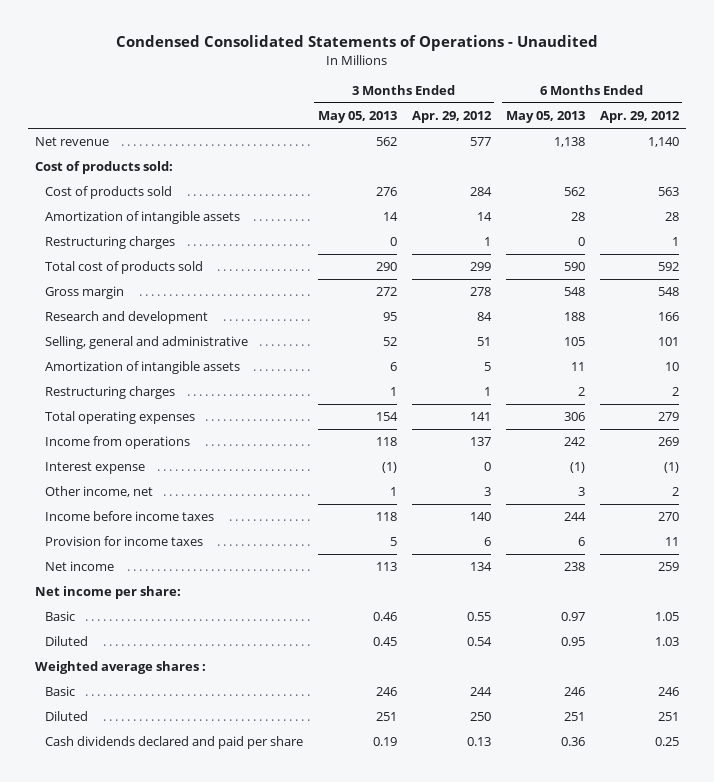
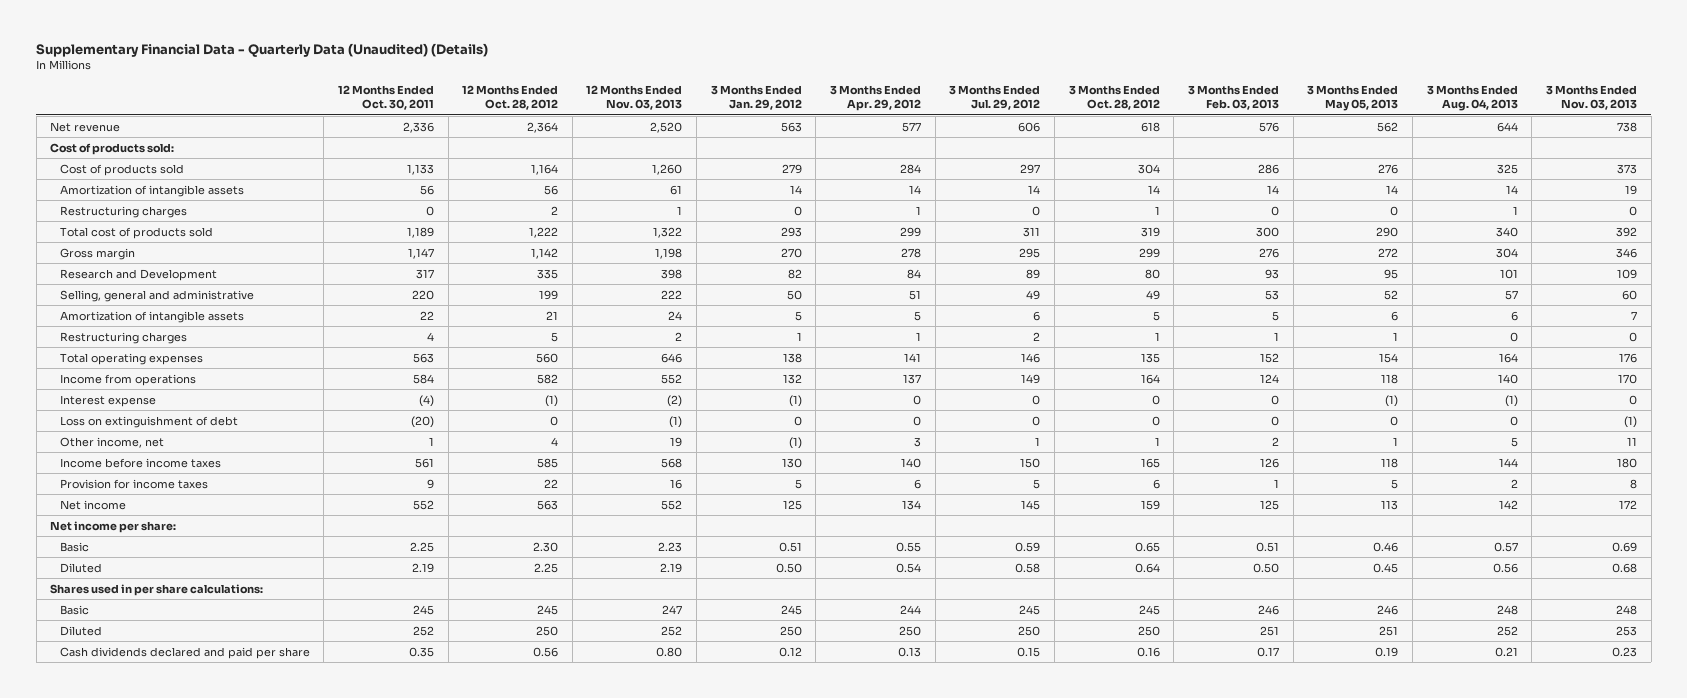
- Condensed Consolidated Statements of Operations - Unaudited
+ Supplementary Financial Data - Quarterly Data (Unaudited) (Details)
- | 3 Months Ended May 05, 2013 | 3 Months Ended Apr. 29, 2012 | 6 Months Ended May 05, 2013 | 6 Months Ended Apr. 29, 2012
+ | 12 Months Ended Oct. 30, 2011 | 12 Months Ended Oct. 28, 2012 | 12 Months Ended Nov. 03, 2013 | 3 Months Ended Jan. 29, 2012 | 3 Months Ended Apr. 29, 2012 | 3 Months Ended Jul. 29, 2012 | 3 Months Ended Oct. 28, 2012 | 3 Months Ended Feb. 03, 2013 | 3 Months Ended May 05, 2013 | 3 Months Ended Aug. 04, 2013 | 3 Months Ended Nov. 03, 2013
- Research and development | 95 | 84 | 188 | 166
+ Research and Development | 317 | 335 | 398 | 82 | 84 | 89 | 80 | 93 | 95 | 101 | 109
+ Loss on extinguishment of debt | (20) | 0 | (1) | 0 | 0 | 0 | 0 | 0 | 0 | 0 | (1)
- Weighted average shares :
+ Shares used in per share calculations:

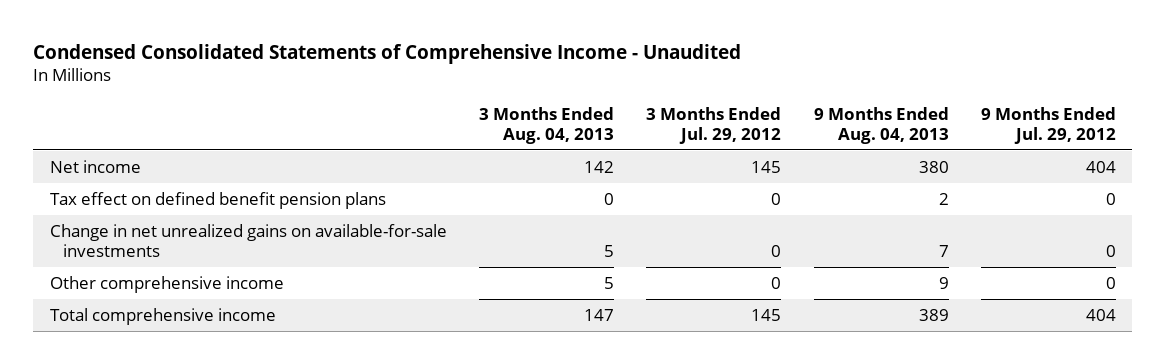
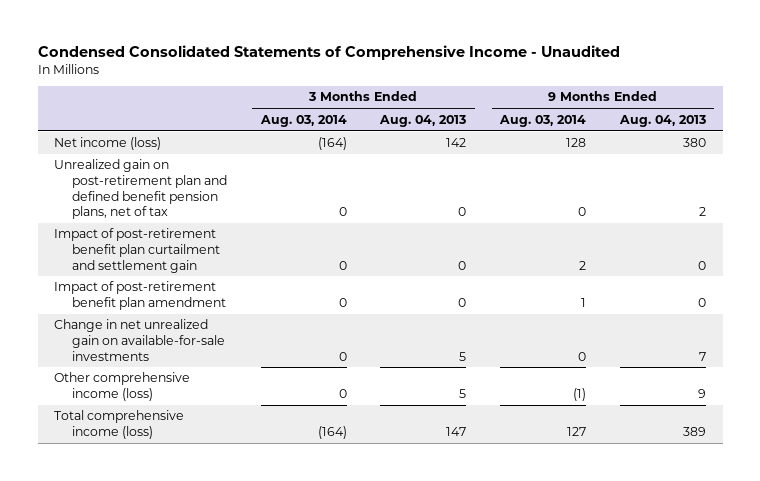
- | 3 Months Ended Aug. 04, 2013 | 3 Months Ended Jul. 29, 2012 | 9 Months Ended Aug. 04, 2013 | 9 Months Ended Jul. 29, 2012
+ | 3 Months Ended Aug. 03, 2014 | 3 Months Ended Aug. 04, 2013 | 9 Months Ended Aug. 03, 2014 | 9 Months Ended Aug. 04, 2013
- Net income | 142 | 145 | 380 | 404
- Tax effect on defined benefit pension plans | 0 | 0 | 2 | 0
- Change in net unrealized gains on available-for-sale investments | 5 | 0 | 7 | 0
- Other comprehensive income | 5 | 0 | 9 | 0
- Total comprehensive income | 147 | 145 | 389 | 404
+ Net income (loss) | (164) | 142 | 128 | 380
+ Unrealized gain on post-retirement plan and defined benefit pension plans, net of tax | 0 | 0 | 0 | 2
+ Impact of post-retirement benefit plan curtailment and settlement gain | 0 | 0 | 2 | 0
+ Impact of post-retirement benefit plan amendment | 0 | 0 | 1 | 0
+ Change in net unrealized gain on available-for-sale investments | 0 | 5 | 0 | 7
+ Other comprehensive income (loss) | 0 | 5 | (1) | 9
+ Total comprehensive income (loss) | (164) | 147 | 127 | 389

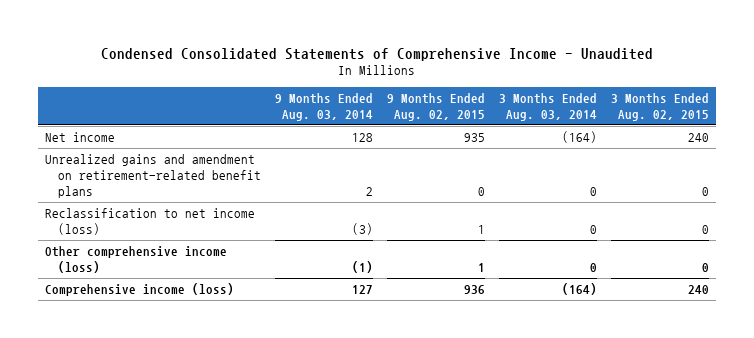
- | 3 Months Ended Aug. 03, 2014 | 3 Months Ended Aug. 04, 2013 | 9 Months Ended Aug. 03, 2014 | 9 Months Ended Aug. 04, 2013
+ | 9 Months Ended Aug. 03, 2014 | 9 Months Ended Aug. 02, 2015 | 3 Months Ended Aug. 03, 2014 | 3 Months Ended Aug. 02, 2015
- Net income (loss) | (164) | 142 | 128 | 380
- Unrealized gain on post-retirement plan and defined benefit pension plans, net of tax | 0 | 0 | 0 | 2
- Impact of post-retirement benefit plan curtailment and settlement gain | 0 | 0 | 2 | 0
- Impact of post-retirement benefit plan amendment | 0 | 0 | 1 | 0
- Change in net unrealized gain on available-for-sale investments | 0 | 5 | 0 | 7
+ Net income | 128 | 935 | (164) | 240
+ Unrealized gains and amendment on retirement-related benefit plans | 2 | 0 | 0 | 0
+ Reclassification to net income (loss) | (3) | 1 | 0 | 0
- Total comprehensive income (loss) | (164) | 147 | 127 | 389
+ Comprehensive income (loss) | 127 | 936 | (164) | 240

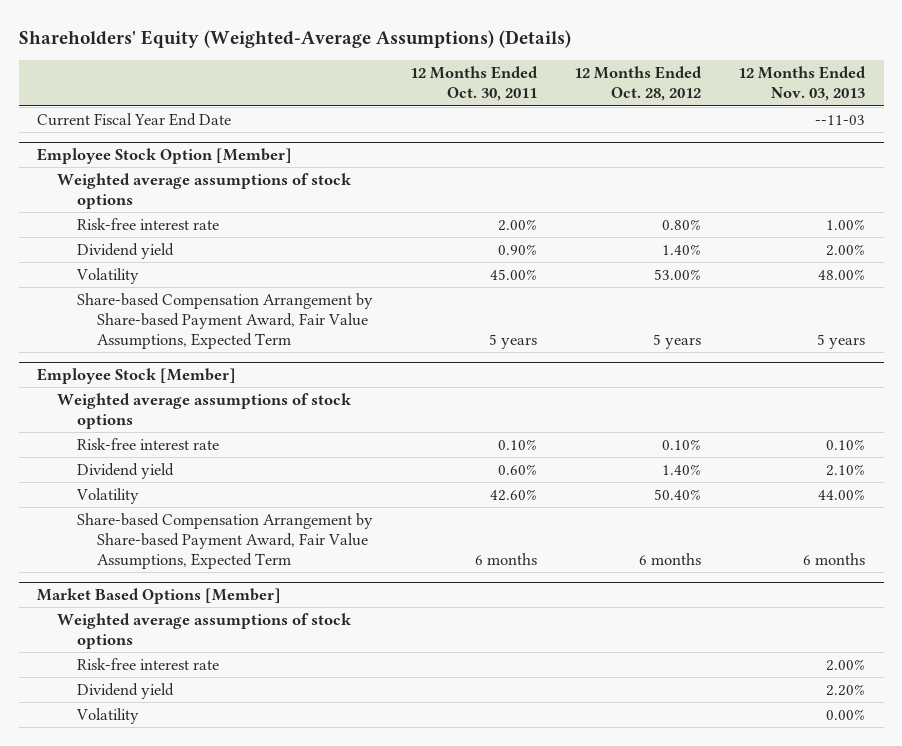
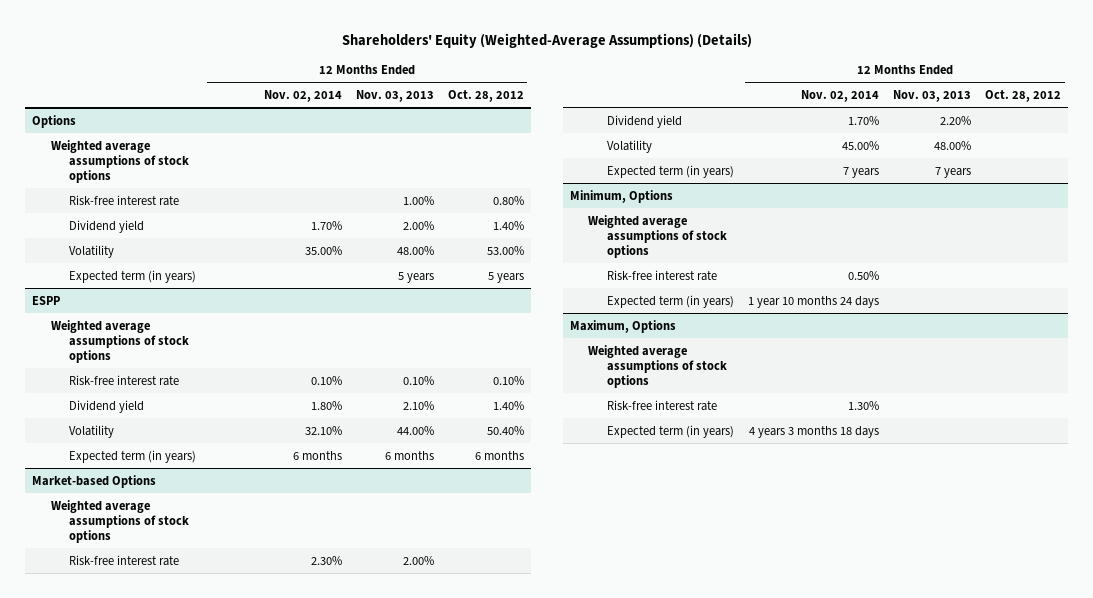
- | 12 Months Ended Oct. 30, 2011 | 12 Months Ended Oct. 28, 2012 | 12 Months Ended Nov. 03, 2013
+ | 12 Months Ended Nov. 02, 2014 | 12 Months Ended Nov. 03, 2013 | 12 Months Ended Oct. 28, 2012
- Current Fiscal Year End Date | | | --11-03
- Employee Stock Option [Member]
+ Options
- Share-based Compensation Arrangement by Share-based Payment Award, Fair Value Assumptions, Expected Term | 5 years | 5 years | 5 years
- Employee Stock [Member]
+ Expected term (in years) | | 5 years | 5 years
+ ESPP
- Share-based Compensation Arrangement by Share-based Payment Award, Fair Value Assumptions, Expected Term | 6 months | 6 months | 6 months
- Market Based Options [Member]
+ Expected term (in years) | 6 months | 6 months | 6 months
+ Market-based Options
- Volatility | | | 0.00%
+ Volatility | 45.00% | 48.00% |
+ Expected term (in years) | 7 years | 7 years |
+ Minimum, Options
+ Weighted average assumptions of stock options
+ Risk-free interest rate | 0.50% | |
+ Expected term (in years) | 1 year 10 months 24 days | |
+ Maximum, Options
+ Weighted average assumptions of stock options
+ Risk-free interest rate | 1.30% | |
+ Expected term (in years) | 4 years 3 months 18 days | |

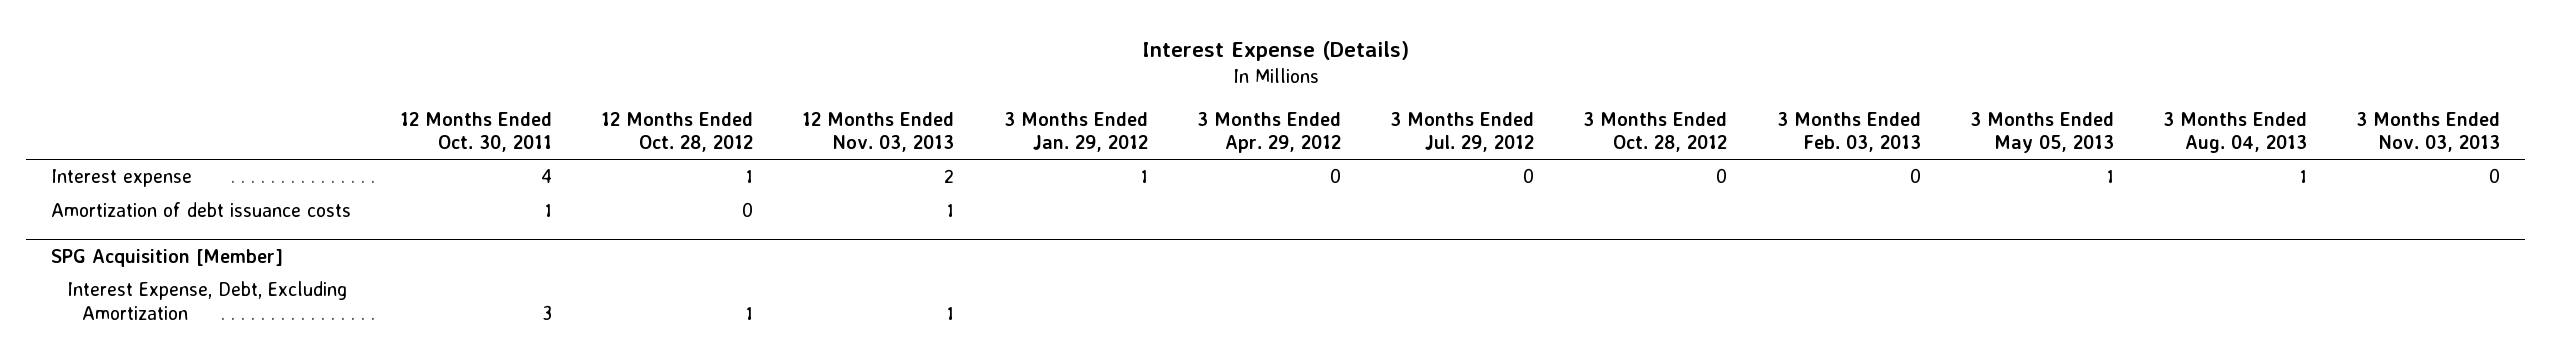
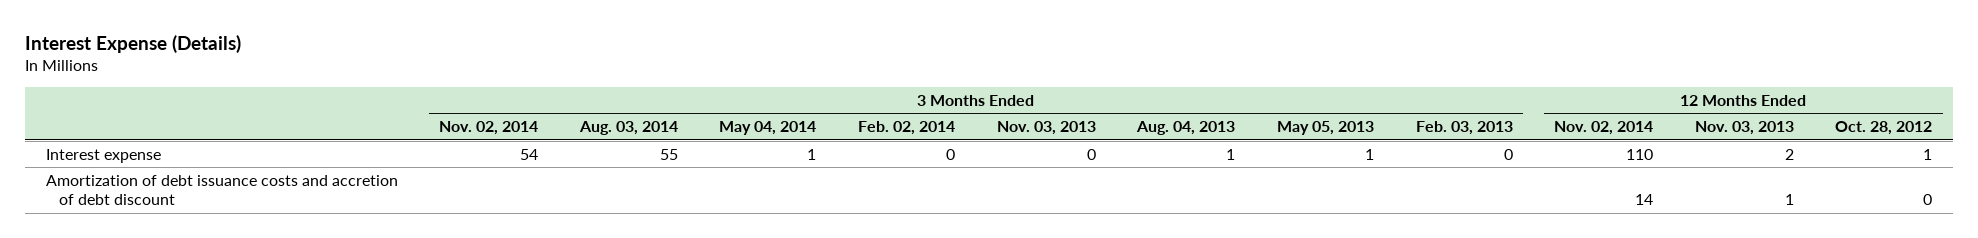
- | 12 Months Ended Oct. 30, 2011 | 12 Months Ended Oct. 28, 2012 | 12 Months Ended Nov. 03, 2013 | 3 Months Ended Jan. 29, 2012 | 3 Months Ended Apr. 29, 2012 | 3 Months Ended Jul. 29, 2012 | 3 Months Ended Oct. 28, 2012 | 3 Months Ended Feb. 03, 2013 | 3 Months Ended May 05, 2013 | 3 Months Ended Aug. 04, 2013 | 3 Months Ended Nov. 03, 2013
+ | 3 Months Ended Nov. 02, 2014 | 3 Months Ended Aug. 03, 2014 | 3 Months Ended May 04, 2014 | 3 Months Ended Feb. 02, 2014 | 3 Months Ended Nov. 03, 2013 | 3 Months Ended Aug. 04, 2013 | 3 Months Ended May 05, 2013 | 3 Months Ended Feb. 03, 2013 | 12 Months Ended Nov. 02, 2014 | 12 Months Ended Nov. 03, 2013 | 12 Months Ended Oct. 28, 2012
- Amortization of debt issuance costs | 1 | 0 | 1 | | | | | | | |
- SPG Acquisition [Member]
- Interest Expense, Debt, Excluding Amortization | 3 | 1 | 1 | | | | | | | |
+ Amortization of debt issuance costs and accretion of debt discount | | | | | | | | | 14 | 1 | 0

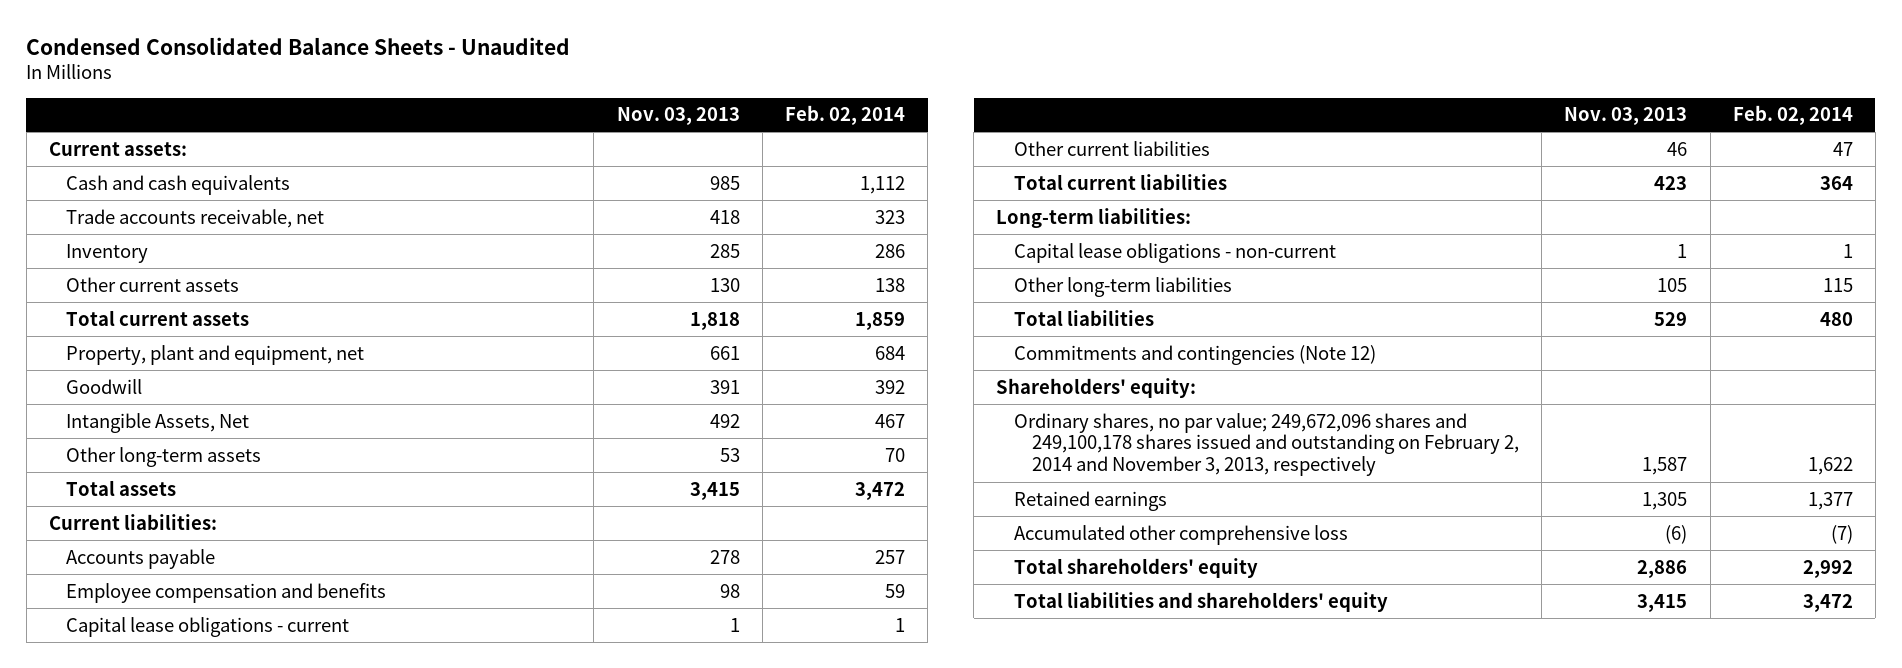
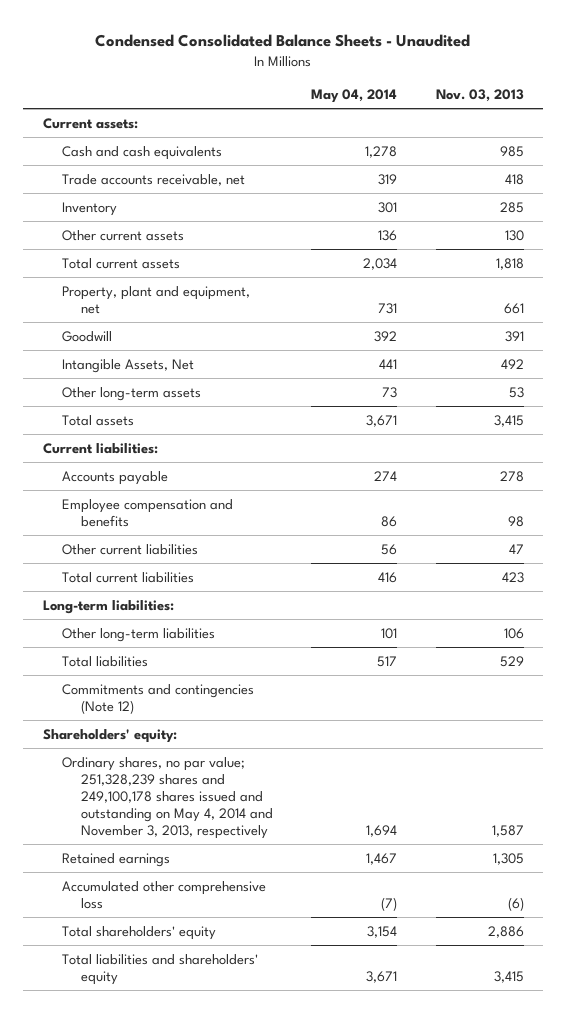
- | Nov. 03, 2013 | Feb. 02, 2014
+ | May 04, 2014 | Nov. 03, 2013
- Capital lease obligations - current | 1 | 1
- Other current liabilities | 46 | 47
+ Other current liabilities | 56 | 47
- Capital lease obligations - non-current | 1 | 1
- Other long-term liabilities | 105 | 115
+ Other long-term liabilities | 101 | 106
- Ordinary shares, no par value; 249,672,096 shares and 249,100,178 shares issued and outstanding on February 2, 2014 and November 3, 2013, respectively | 1,587 | 1,622
+ Ordinary shares, no par value; 251,328,239 shares and 249,100,178 shares issued and outstanding on May 4, 2014 and November 3, 2013, respectively | 1,694 | 1,587

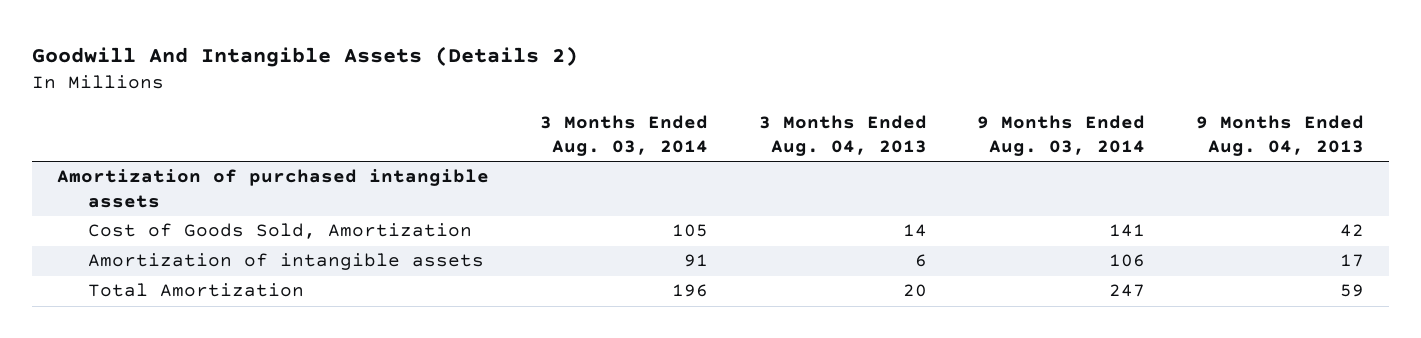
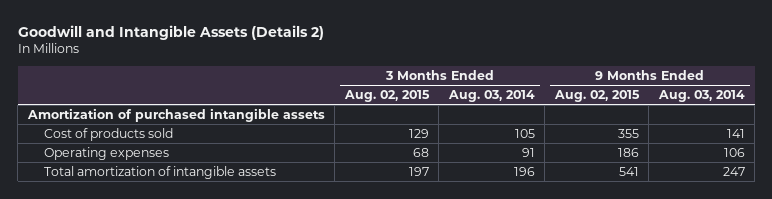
- Goodwill And Intangible Assets (Details 2)
+ Goodwill and Intangible Assets (Details 2)
- | 3 Months Ended Aug. 03, 2014 | 3 Months Ended Aug. 04, 2013 | 9 Months Ended Aug. 03, 2014 | 9 Months Ended Aug. 04, 2013
+ | 3 Months Ended Aug. 02, 2015 | 3 Months Ended Aug. 03, 2014 | 9 Months Ended Aug. 02, 2015 | 9 Months Ended Aug. 03, 2014
- Cost of Goods Sold, Amortization | 105 | 14 | 141 | 42
- Amortization of intangible assets | 91 | 6 | 106 | 17
- Total Amortization | 196 | 20 | 247 | 59
+ Cost of products sold | 129 | 105 | 355 | 141
+ Operating expenses | 68 | 91 | 186 | 106
+ Total amortization of intangible assets | 197 | 196 | 541 | 247

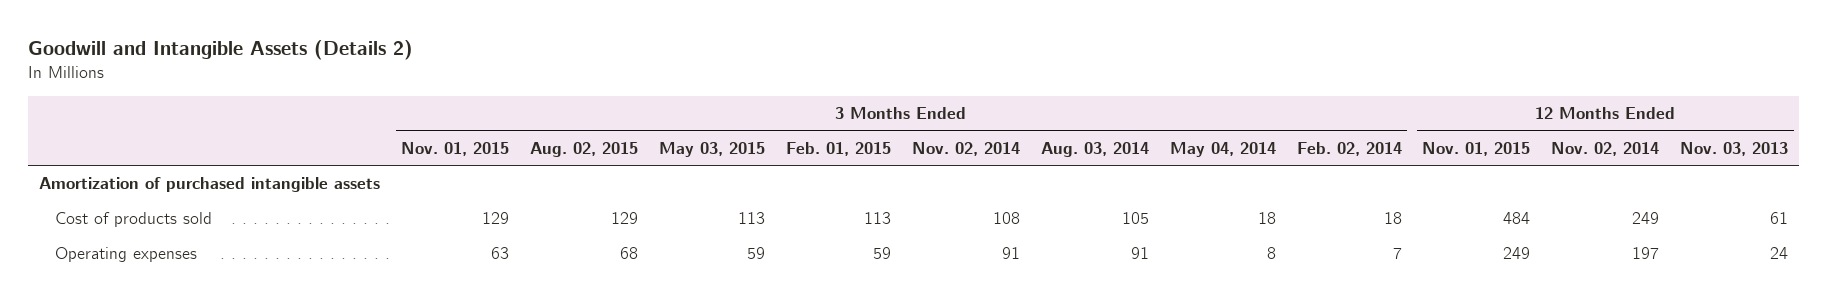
- | 3 Months Ended Aug. 02, 2015 | 3 Months Ended Aug. 03, 2014 | 9 Months Ended Aug. 02, 2015 | 9 Months Ended Aug. 03, 2014
+ | 3 Months Ended Nov. 01, 2015 | 3 Months Ended Aug. 02, 2015 | 3 Months Ended May 03, 2015 | 3 Months Ended Feb. 01, 2015 | 3 Months Ended Nov. 02, 2014 | 3 Months Ended Aug. 03, 2014 | 3 Months Ended May 04, 2014 | 3 Months Ended Feb. 02, 2014 | 12 Months Ended Nov. 01, 2015 | 12 Months Ended Nov. 02, 2014 | 12 Months Ended Nov. 03, 2013
- Total amortization of intangible assets | 197 | 196 | 541 | 247

